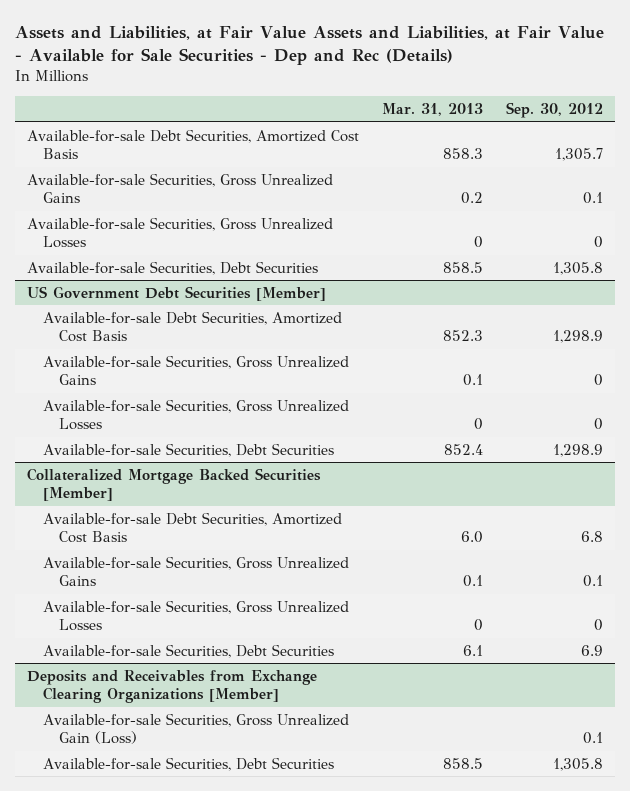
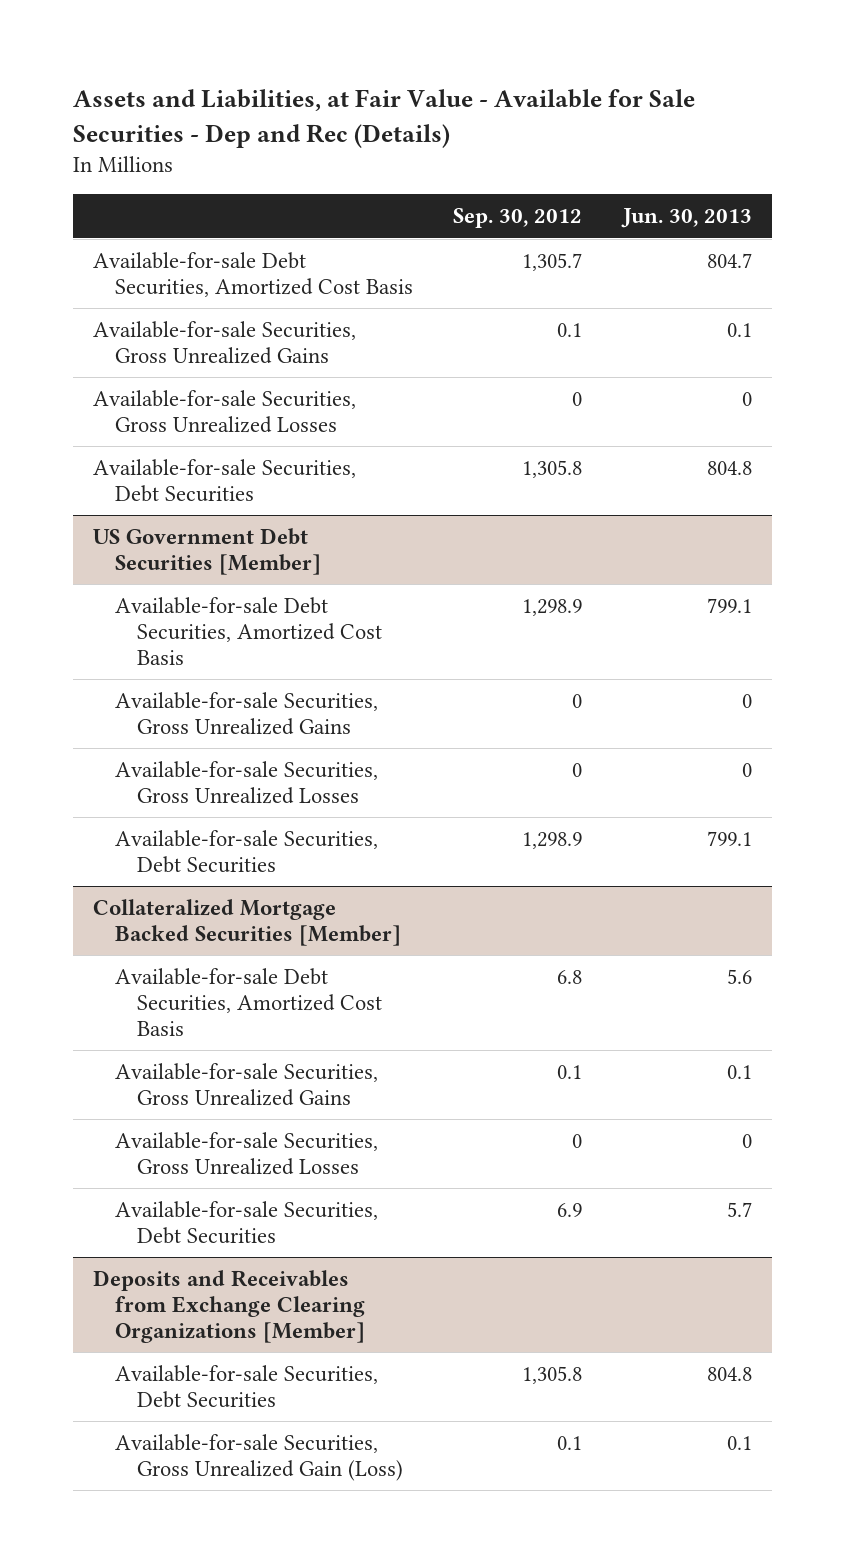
- Assets and Liabilities, at Fair Value Assets and Liabilities, at Fair Value - Available for Sale Securities - Dep and Rec (Details)
+ Assets and Liabilities, at Fair Value - Available for Sale Securities - Dep and Rec (Details)
- | Mar. 31, 2013 | Sep. 30, 2012
+ | Sep. 30, 2012 | Jun. 30, 2013
@ Deposits and Receivables from Exchange Clearing Organizations [Member]
moved down: Available-for-sale Securities, Gross Unrealized Gain (Loss) | 0.1 | 0.1

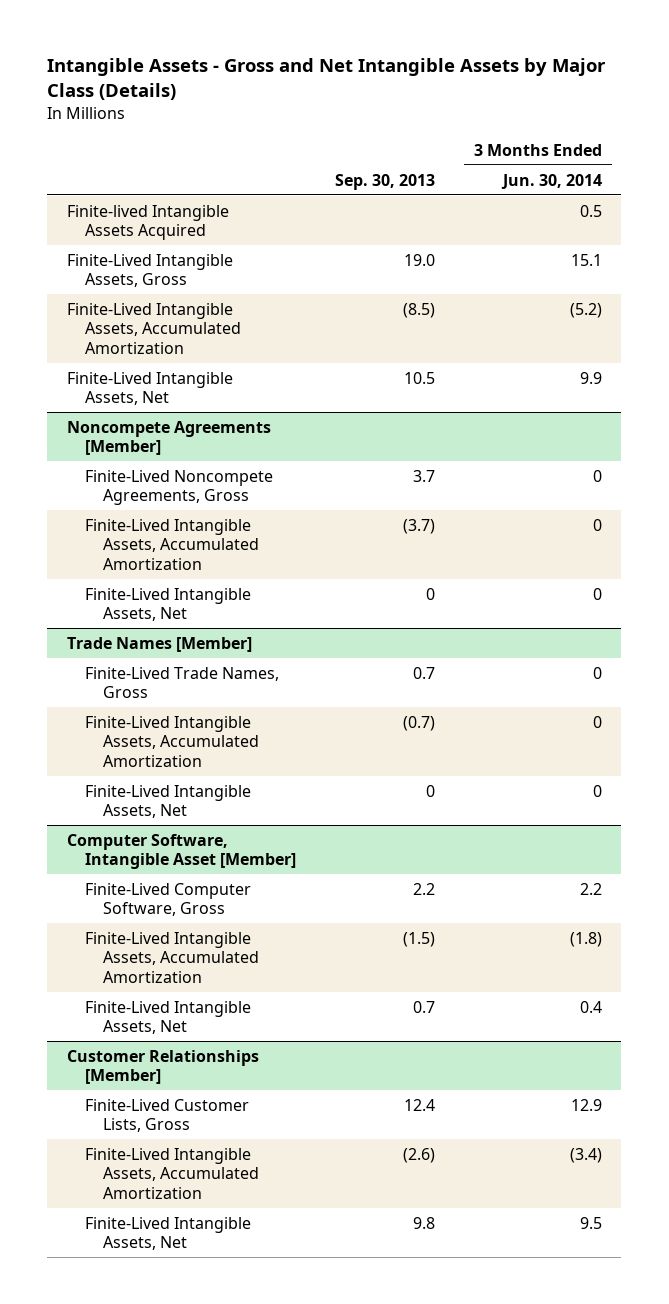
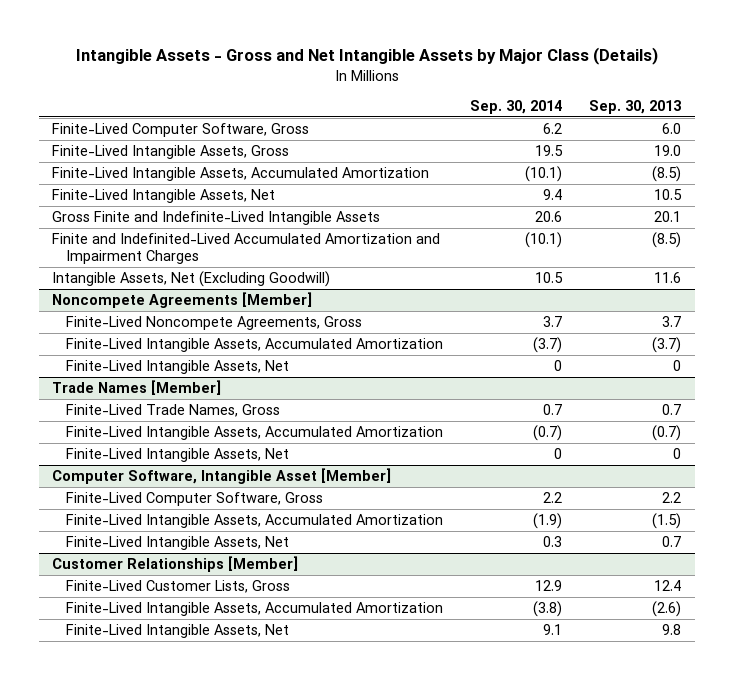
- | Sep. 30, 2013 | 3 Months Ended Jun. 30, 2014
+ | Sep. 30, 2014 | Sep. 30, 2013
- Finite-lived Intangible Assets Acquired | | 0.5
+ Finite-Lived Computer Software, Gross | 6.2 | 6.0
+ Gross Finite and Indefinite-Lived Intangible Assets | 20.6 | 20.1
+ Finite and Indefinited-Lived Accumulated Amortization and Impairment Charges | (10.1) | (8.5)
+ Intangible Assets, Net (Excluding Goodwill) | 10.5 | 11.6

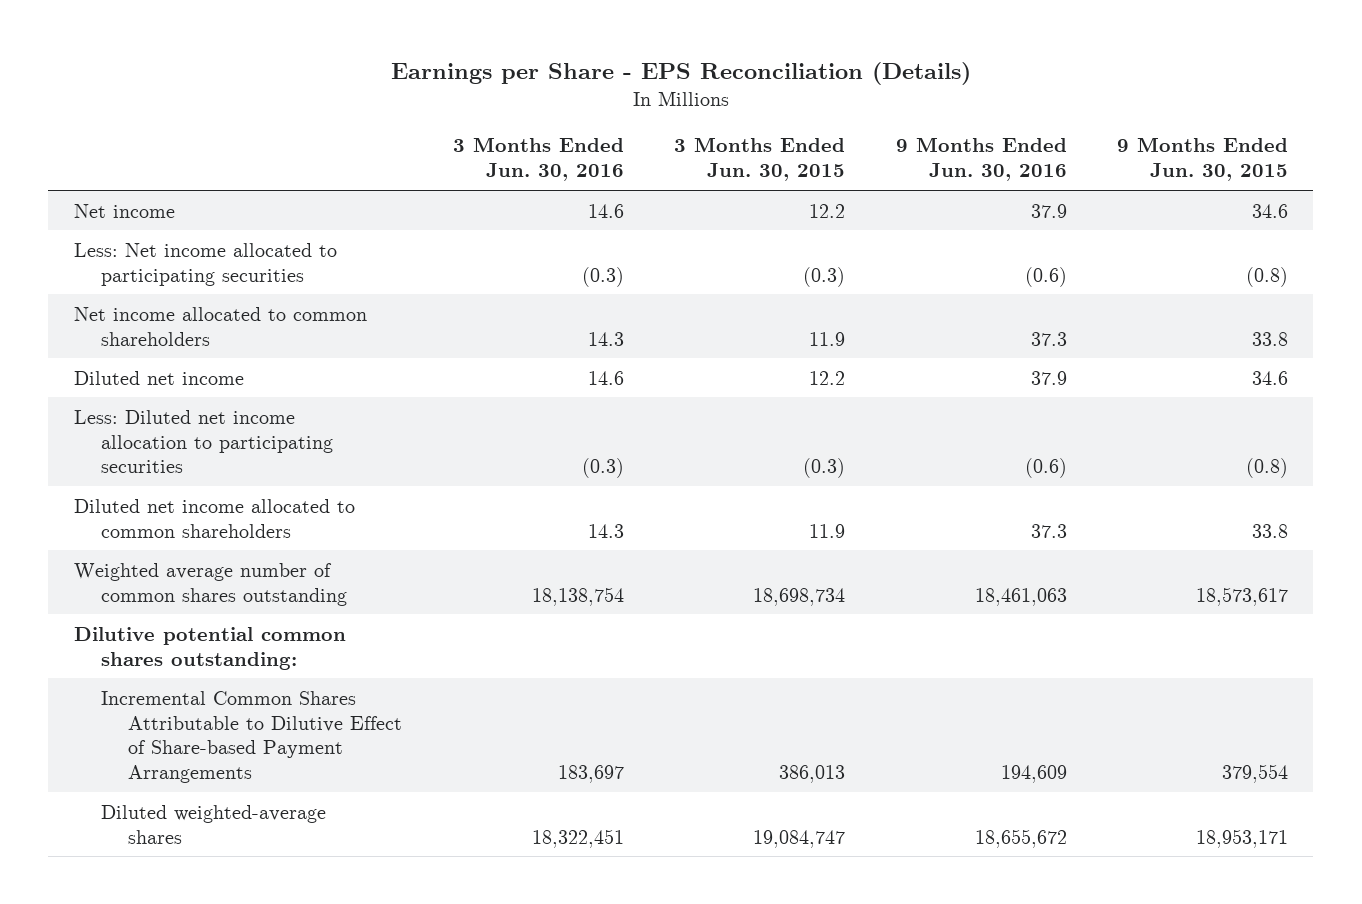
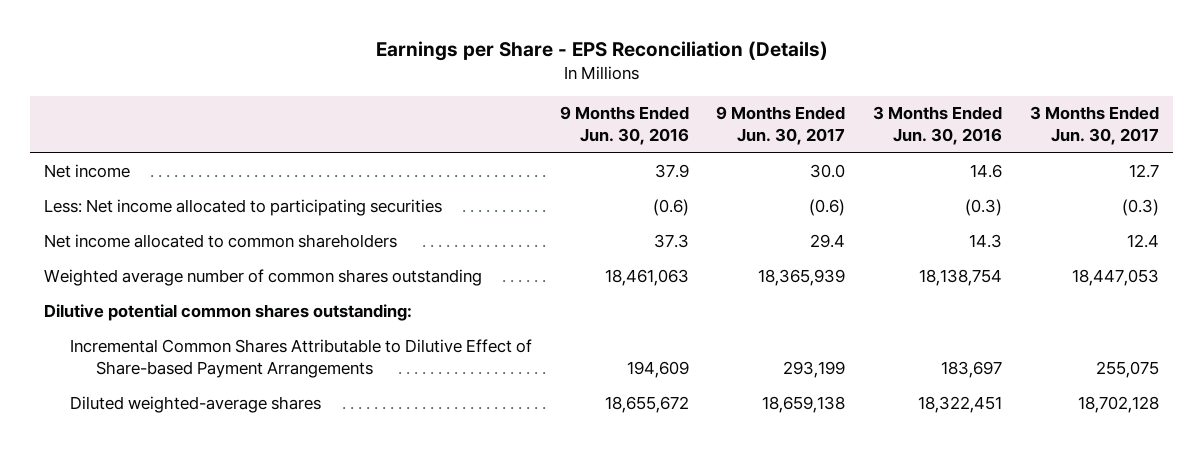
- | 3 Months Ended Jun. 30, 2016 | 3 Months Ended Jun. 30, 2015 | 9 Months Ended Jun. 30, 2016 | 9 Months Ended Jun. 30, 2015
+ | 9 Months Ended Jun. 30, 2016 | 9 Months Ended Jun. 30, 2017 | 3 Months Ended Jun. 30, 2016 | 3 Months Ended Jun. 30, 2017
- Diluted net income | 14.6 | 12.2 | 37.9 | 34.6
- Less: Diluted net income allocation to participating securities | (0.3) | (0.3) | (0.6) | (0.8)
- Diluted net income allocated to common shareholders | 14.3 | 11.9 | 37.3 | 33.8

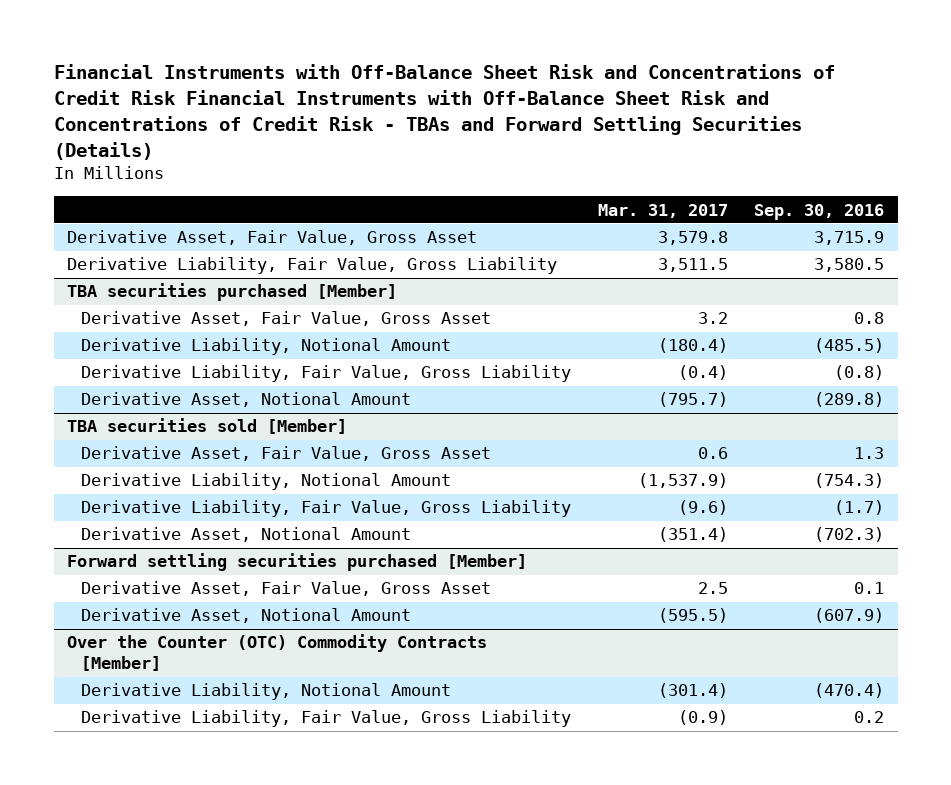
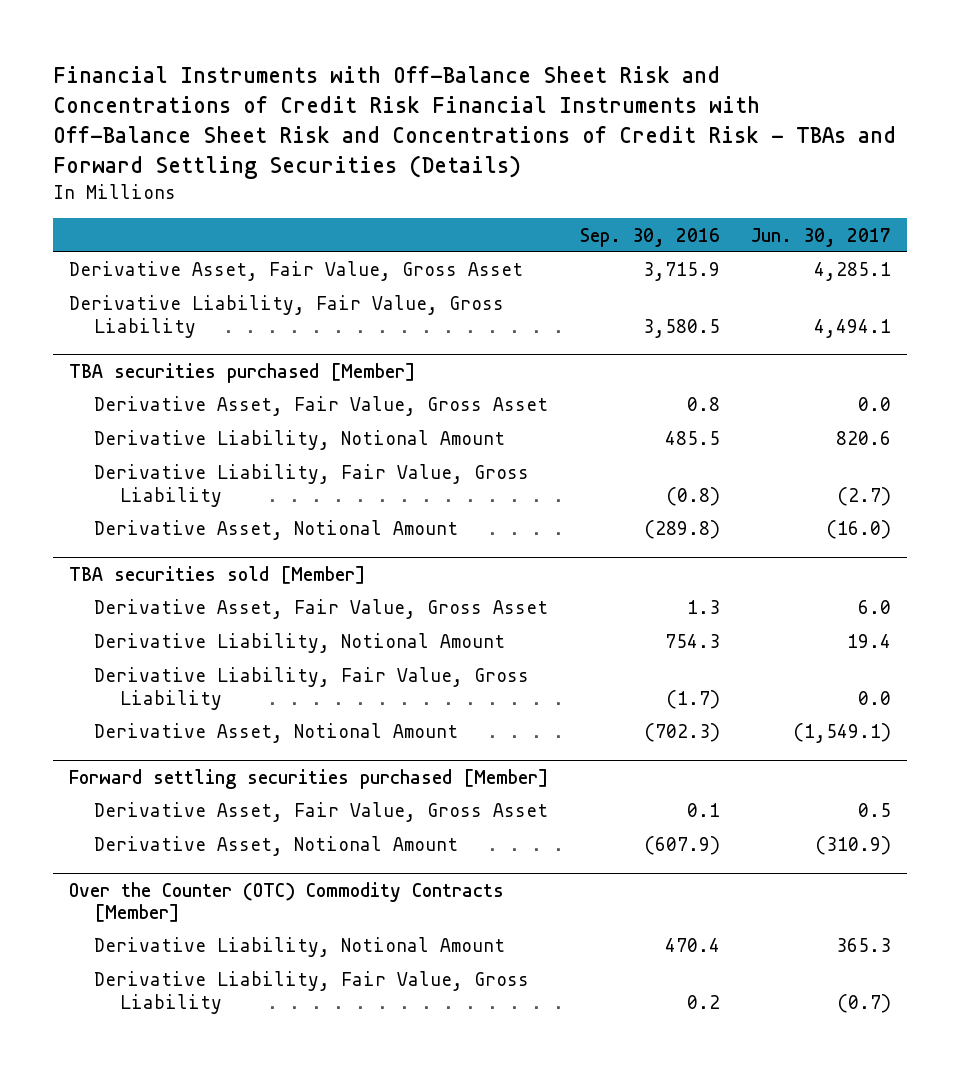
- | Mar. 31, 2017 | Sep. 30, 2016
+ | Sep. 30, 2016 | Jun. 30, 2017
@ TBA securities purchased [Member]
- Derivative Liability, Notional Amount | (180.4) | (485.5)
+ Derivative Liability, Notional Amount | 485.5 | 820.6
@ TBA securities sold [Member]
- Derivative Liability, Notional Amount | (1,537.9) | (754.3)
+ Derivative Liability, Notional Amount | 754.3 | 19.4
@ Over the Counter (OTC) Commodity Contracts [Member]
- Derivative Liability, Notional Amount | (301.4) | (470.4)
+ Derivative Liability, Notional Amount | 470.4 | 365.3

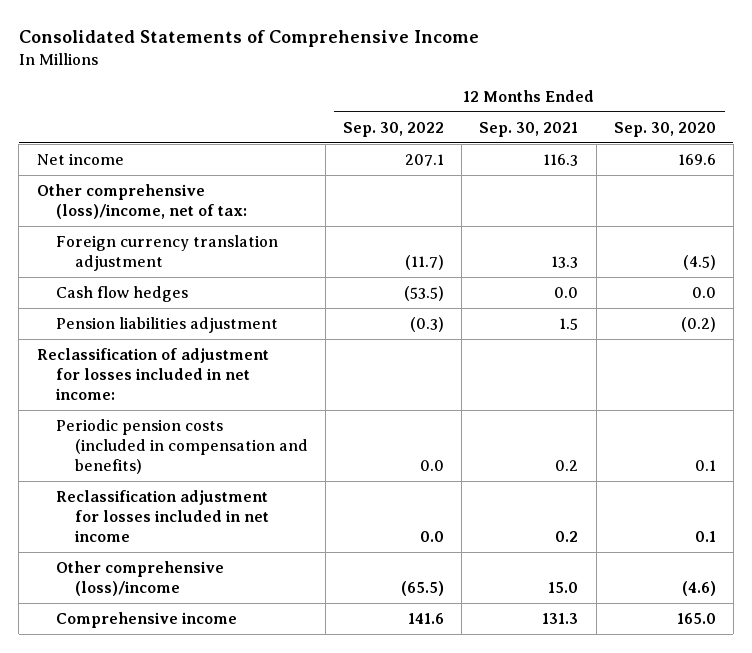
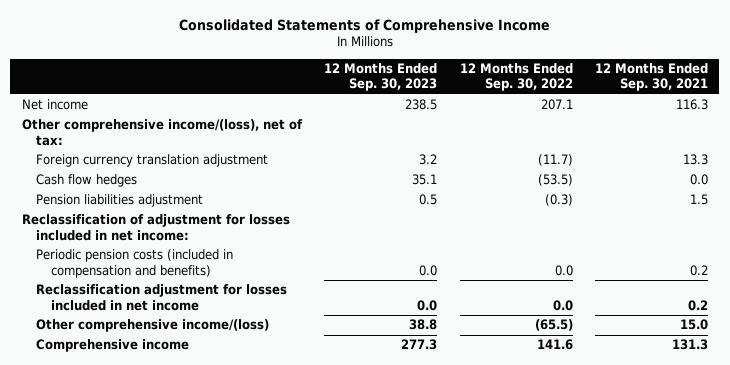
- | 12 Months Ended Sep. 30, 2022 | 12 Months Ended Sep. 30, 2021 | 12 Months Ended Sep. 30, 2020
+ | 12 Months Ended Sep. 30, 2023 | 12 Months Ended Sep. 30, 2022 | 12 Months Ended Sep. 30, 2021
- Other comprehensive (loss)/income, net of tax:
+ Other comprehensive income/(loss), net of tax:
- Other comprehensive (loss)/income | (65.5) | 15.0 | (4.6)
+ Other comprehensive income/(loss) | 38.8 | (65.5) | 15.0

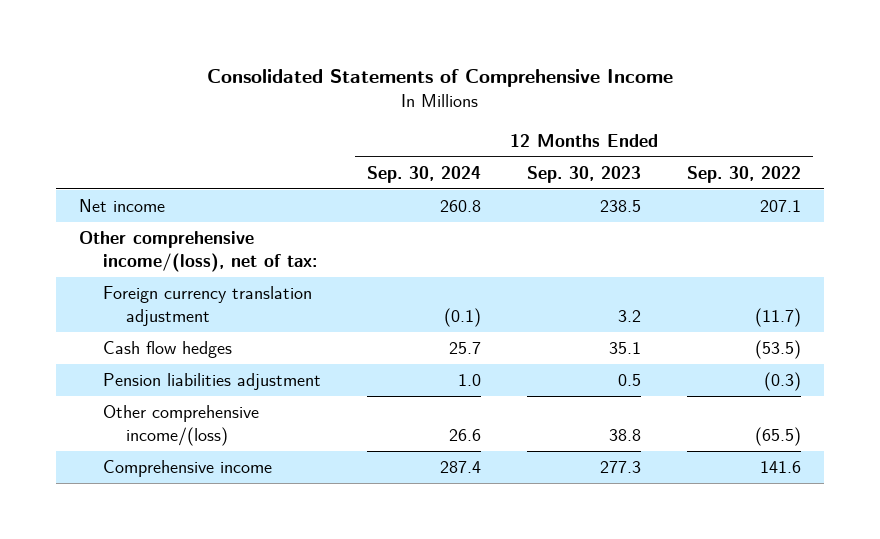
- | 12 Months Ended Sep. 30, 2023 | 12 Months Ended Sep. 30, 2022 | 12 Months Ended Sep. 30, 2021
+ | 12 Months Ended Sep. 30, 2024 | 12 Months Ended Sep. 30, 2023 | 12 Months Ended Sep. 30, 2022
- Reclassification of adjustment for losses included in net income:
- Periodic pension costs (included in compensation and benefits) | 0.0 | 0.0 | 0.2
- Reclassification adjustment for losses included in net income | 0.0 | 0.0 | 0.2

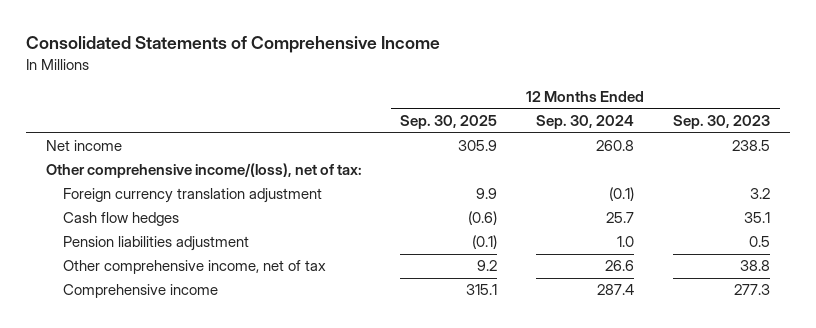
- | 12 Months Ended Sep. 30, 2024 | 12 Months Ended Sep. 30, 2023 | 12 Months Ended Sep. 30, 2022
+ | 12 Months Ended Sep. 30, 2025 | 12 Months Ended Sep. 30, 2024 | 12 Months Ended Sep. 30, 2023
- Other comprehensive income/(loss) | 26.6 | 38.8 | (65.5)
+ Other comprehensive income, net of tax | 9.2 | 26.6 | 38.8

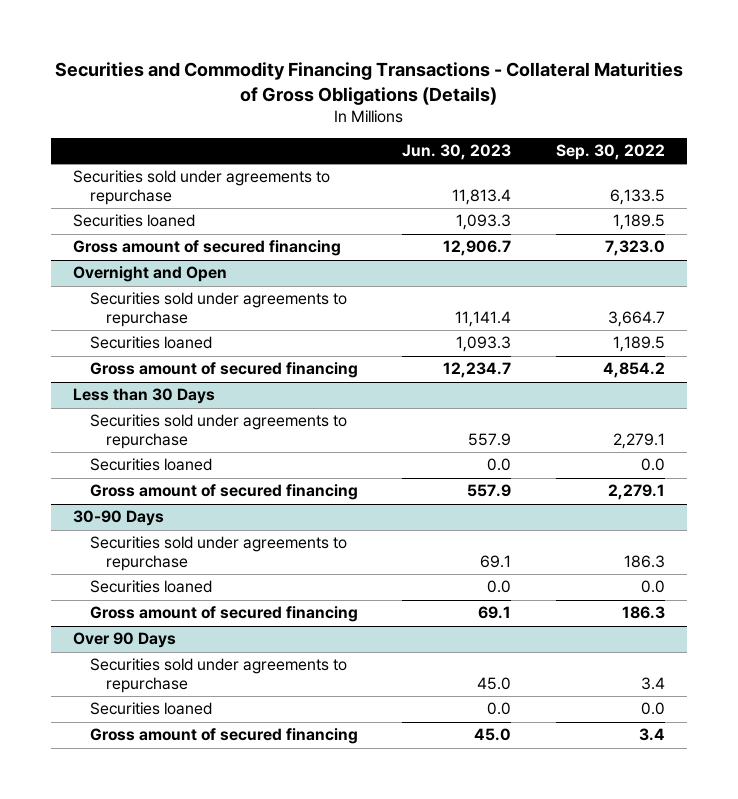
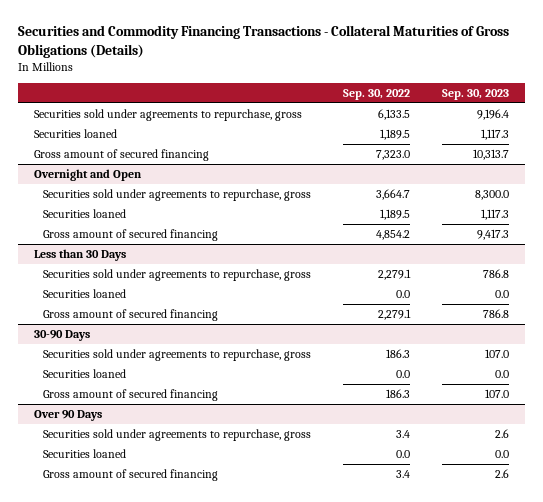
- | Jun. 30, 2023 | Sep. 30, 2022
+ | Sep. 30, 2022 | Sep. 30, 2023
- Securities sold under agreements to repurchase | 11,813.4 | 6,133.5
+ Securities sold under agreements to repurchase, gross | 6,133.5 | 9,196.4
@ Overnight and Open
- Securities sold under agreements to repurchase | 11,141.4 | 3,664.7
+ Securities sold under agreements to repurchase, gross | 3,664.7 | 8,300.0
@ Less than 30 Days
- Securities sold under agreements to repurchase | 557.9 | 2,279.1
+ Securities sold under agreements to repurchase, gross | 2,279.1 | 786.8
@ 30-90 Days
- Securities sold under agreements to repurchase | 69.1 | 186.3
+ Securities sold under agreements to repurchase, gross | 186.3 | 107.0
@ Over 90 Days
- Securities sold under agreements to repurchase | 45.0 | 3.4
+ Securities sold under agreements to repurchase, gross | 3.4 | 2.6

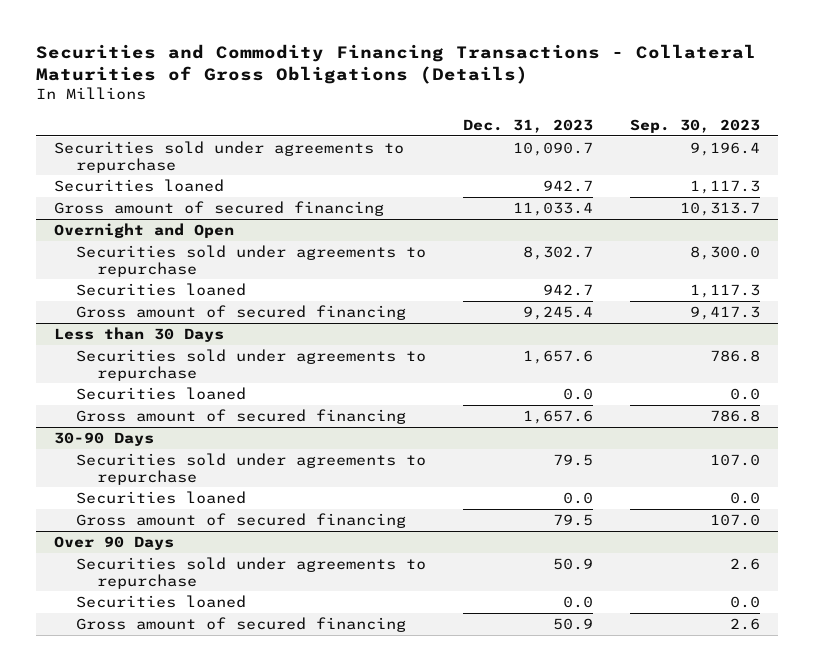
- | Sep. 30, 2022 | Sep. 30, 2023
+ | Dec. 31, 2023 | Sep. 30, 2023
- Securities sold under agreements to repurchase, gross | 6,133.5 | 9,196.4
+ Securities sold under agreements to repurchase | 10,090.7 | 9,196.4
@ Overnight and Open
- Securities sold under agreements to repurchase, gross | 3,664.7 | 8,300.0
+ Securities sold under agreements to repurchase | 8,302.7 | 8,300.0
@ Less than 30 Days
- Securities sold under agreements to repurchase, gross | 2,279.1 | 786.8
+ Securities sold under agreements to repurchase | 1,657.6 | 786.8
@ 30-90 Days
- Securities sold under agreements to repurchase, gross | 186.3 | 107.0
+ Securities sold under agreements to repurchase | 79.5 | 107.0
@ Over 90 Days
- Securities sold under agreements to repurchase, gross | 3.4 | 2.6
+ Securities sold under agreements to repurchase | 50.9 | 2.6

